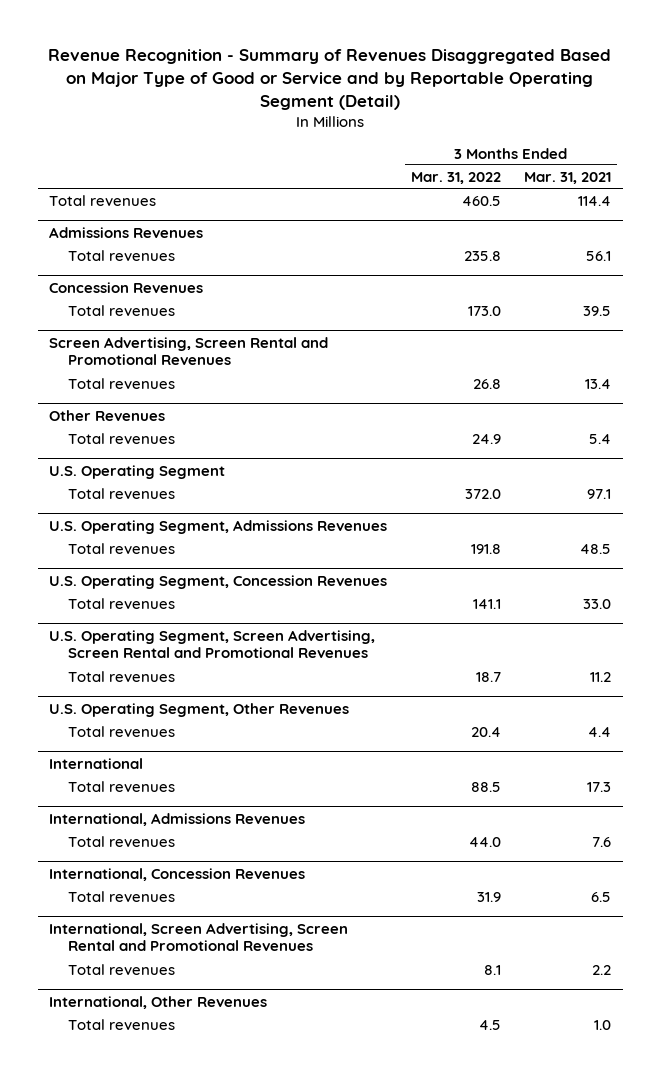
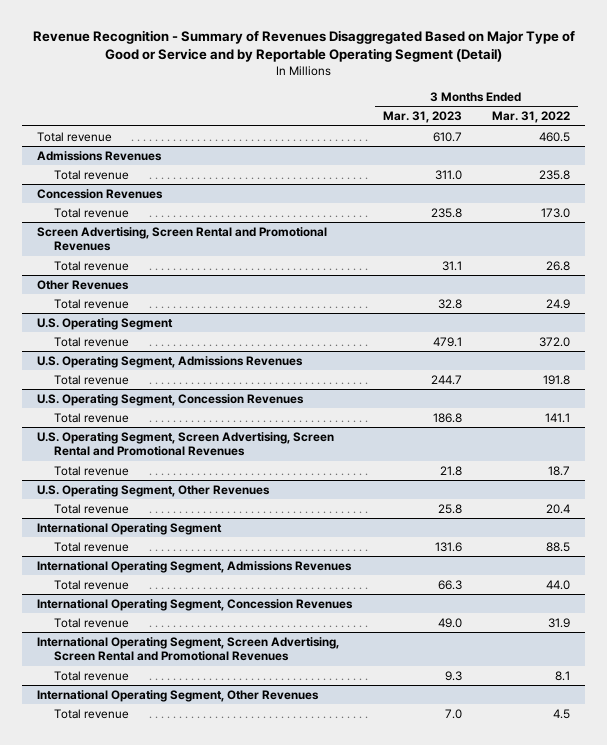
- | 3 Months Ended Mar. 31, 2022 | 3 Months Ended Mar. 31, 2021
+ | 3 Months Ended Mar. 31, 2023 | 3 Months Ended Mar. 31, 2022
- Total revenues | 460.5 | 114.4
+ Total revenue | 610.7 | 460.5
@ Admissions Revenues
- Total revenues | 235.8 | 56.1
+ Total revenue | 311.0 | 235.8
@ Concession Revenues
- Total revenues | 173.0 | 39.5
+ Total revenue | 235.8 | 173.0
@ Screen Advertising, Screen Rental and Promotional Revenues
- Total revenues | 26.8 | 13.4
+ Total revenue | 31.1 | 26.8
@ Other Revenues
- Total revenues | 24.9 | 5.4
+ Total revenue | 32.8 | 24.9
@ U.S. Operating Segment
- Total revenues | 372.0 | 97.1
+ Total revenue | 479.1 | 372.0
@ U.S. Operating Segment, Admissions Revenues
- Total revenues | 191.8 | 48.5
+ Total revenue | 244.7 | 191.8
@ U.S. Operating Segment, Concession Revenues
- Total revenues | 141.1 | 33.0
+ Total revenue | 186.8 | 141.1
@ U.S. Operating Segment, Screen Advertising, Screen Rental and Promotional Revenues
- Total revenues | 18.7 | 11.2
+ Total revenue | 21.8 | 18.7
@ U.S. Operating Segment, Other Revenues
- Total revenues | 20.4 | 4.4
- International
- Total revenues | 88.5 | 17.3
- International, Admissions Revenues
- Total revenues | 44.0 | 7.6
- International, Concession Revenues
- Total revenues | 31.9 | 6.5
- International, Screen Advertising, Screen Rental and Promotional Revenues
- Total revenues | 8.1 | 2.2
- International, Other Revenues
- Total revenues | 4.5 | 1.0
@ U.S. Operating Segment, Other Revenues
+ Total revenue | 25.8 | 20.4
+ International Operating Segment
+ Total revenue | 131.6 | 88.5
+ International Operating Segment, Admissions Revenues
+ Total revenue | 66.3 | 44.0
+ International Operating Segment, Concession Revenues
+ Total revenue | 49.0 | 31.9
+ International Operating Segment, Screen Advertising, Screen Rental and Promotional Revenues
+ Total revenue | 9.3 | 8.1
+ International Operating Segment, Other Revenues
+ Total revenue | 7.0 | 4.5

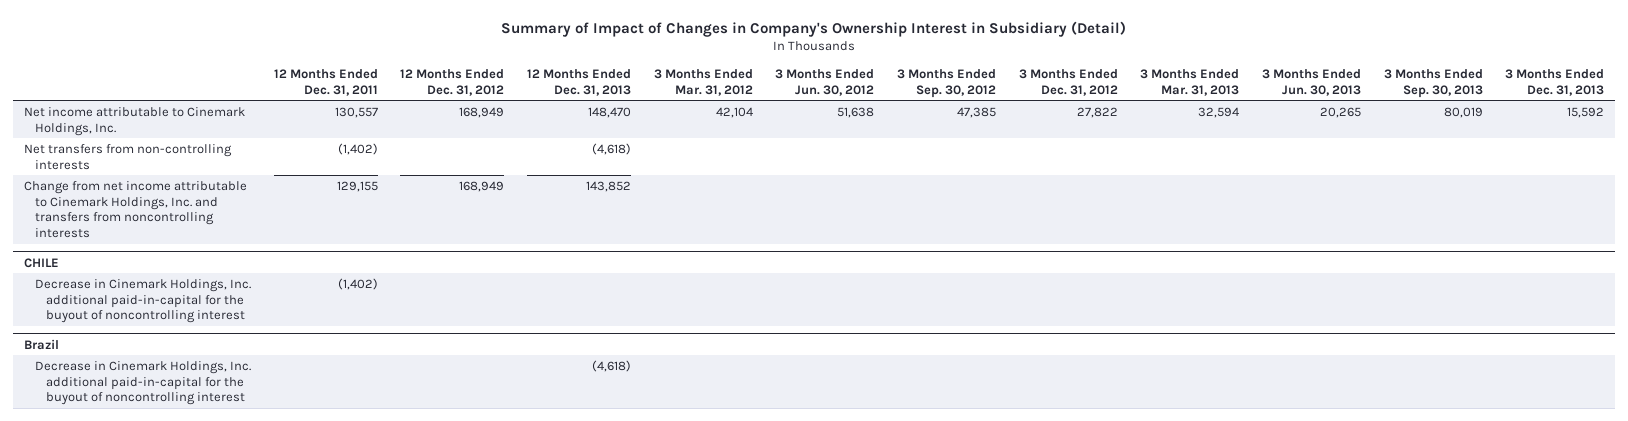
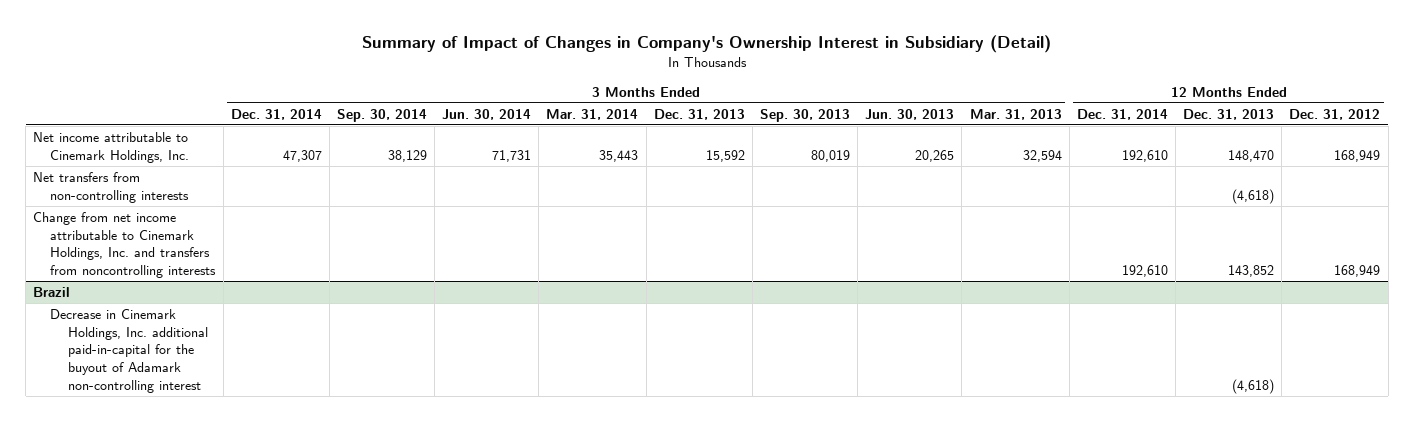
- | 12 Months Ended Dec. 31, 2011 | 12 Months Ended Dec. 31, 2012 | 12 Months Ended Dec. 31, 2013 | 3 Months Ended Mar. 31, 2012 | 3 Months Ended Jun. 30, 2012 | 3 Months Ended Sep. 30, 2012 | 3 Months Ended Dec. 31, 2012 | 3 Months Ended Mar. 31, 2013 | 3 Months Ended Jun. 30, 2013 | 3 Months Ended Sep. 30, 2013 | 3 Months Ended Dec. 31, 2013
+ | 3 Months Ended Dec. 31, 2014 | 3 Months Ended Sep. 30, 2014 | 3 Months Ended Jun. 30, 2014 | 3 Months Ended Mar. 31, 2014 | 3 Months Ended Dec. 31, 2013 | 3 Months Ended Sep. 30, 2013 | 3 Months Ended Jun. 30, 2013 | 3 Months Ended Mar. 31, 2013 | 12 Months Ended Dec. 31, 2014 | 12 Months Ended Dec. 31, 2013 | 12 Months Ended Dec. 31, 2012
- CHILE
- Decrease in Cinemark Holdings, Inc. additional paid-in-capital for the buyout of noncontrolling interest | (1,402) | | | | | | | | | |
@ Brazil
- Decrease in Cinemark Holdings, Inc. additional paid-in-capital for the buyout of noncontrolling interest | | | (4,618) | | | | | | | |
+ Decrease in Cinemark Holdings, Inc. additional paid-in-capital for the buyout of Adamark non-controlling interest | | | | | | | | | | (4,618) |

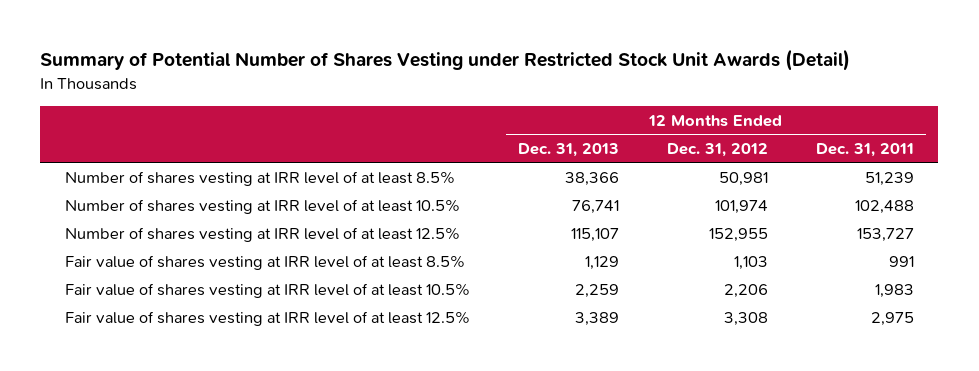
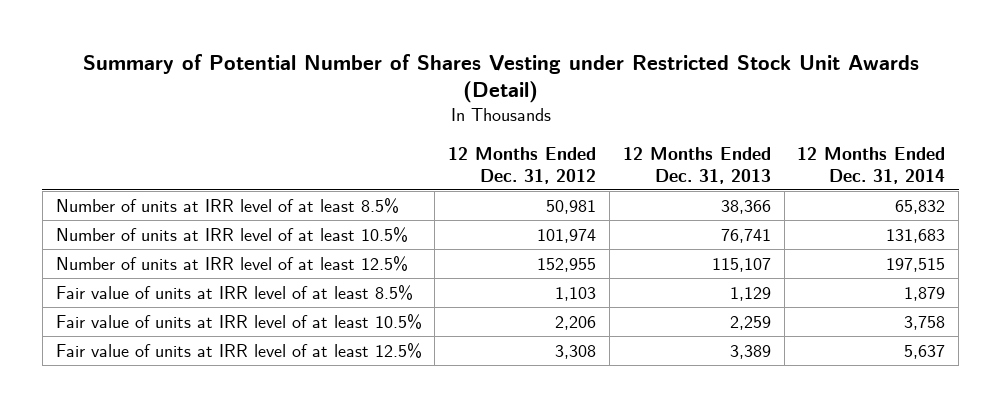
- | 12 Months Ended Dec. 31, 2013 | 12 Months Ended Dec. 31, 2012 | 12 Months Ended Dec. 31, 2011
+ | 12 Months Ended Dec. 31, 2012 | 12 Months Ended Dec. 31, 2013 | 12 Months Ended Dec. 31, 2014
- Number of shares vesting at IRR level of at least 8.5% | 38,366 | 50,981 | 51,239
- Number of shares vesting at IRR level of at least 10.5% | 76,741 | 101,974 | 102,488
- Number of shares vesting at IRR level of at least 12.5% | 115,107 | 152,955 | 153,727
- Fair value of shares vesting at IRR level of at least 8.5% | 1,129 | 1,103 | 991
- Fair value of shares vesting at IRR level of at least 10.5% | 2,259 | 2,206 | 1,983
- Fair value of shares vesting at IRR level of at least 12.5% | 3,389 | 3,308 | 2,975
+ Number of units at IRR level of at least 8.5% | 50,981 | 38,366 | 65,832
+ Number of units at IRR level of at least 10.5% | 101,974 | 76,741 | 131,683
+ Number of units at IRR level of at least 12.5% | 152,955 | 115,107 | 197,515
+ Fair value of units at IRR level of at least 8.5% | 1,103 | 1,129 | 1,879
+ Fair value of units at IRR level of at least 10.5% | 2,206 | 2,259 | 3,758
+ Fair value of units at IRR level of at least 12.5% | 3,308 | 3,389 | 5,637

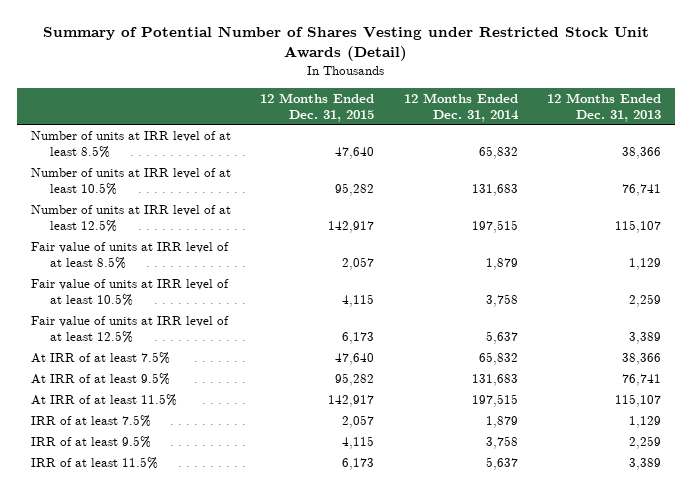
- | 12 Months Ended Dec. 31, 2012 | 12 Months Ended Dec. 31, 2013 | 12 Months Ended Dec. 31, 2014
+ | 12 Months Ended Dec. 31, 2015 | 12 Months Ended Dec. 31, 2014 | 12 Months Ended Dec. 31, 2013
+ At IRR of at least 7.5% | 47,640 | 65,832 | 38,366
+ At IRR of at least 9.5% | 95,282 | 131,683 | 76,741
+ At IRR of at least 11.5% | 142,917 | 197,515 | 115,107
+ IRR of at least 7.5% | 2,057 | 1,879 | 1,129
+ IRR of at least 9.5% | 4,115 | 3,758 | 2,259
+ IRR of at least 11.5% | 6,173 | 5,637 | 3,389

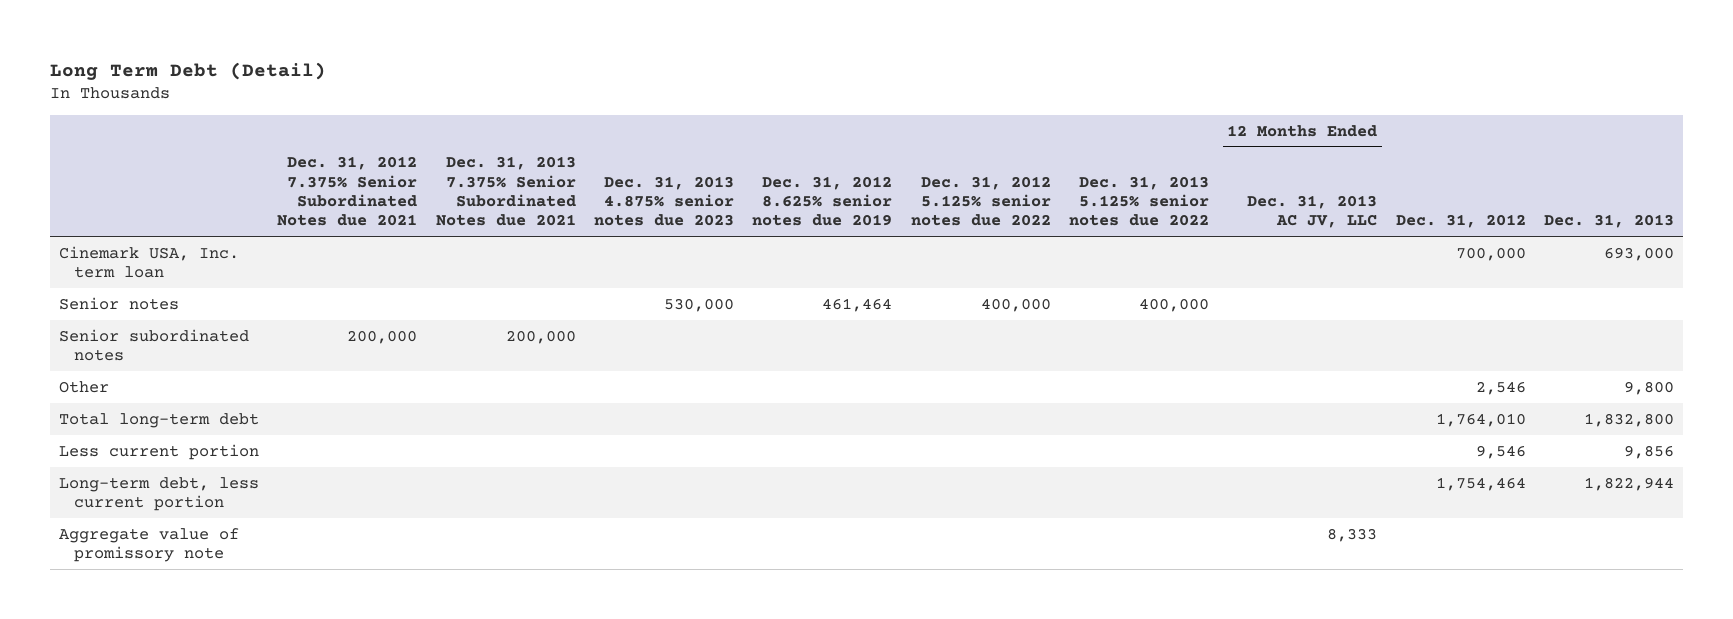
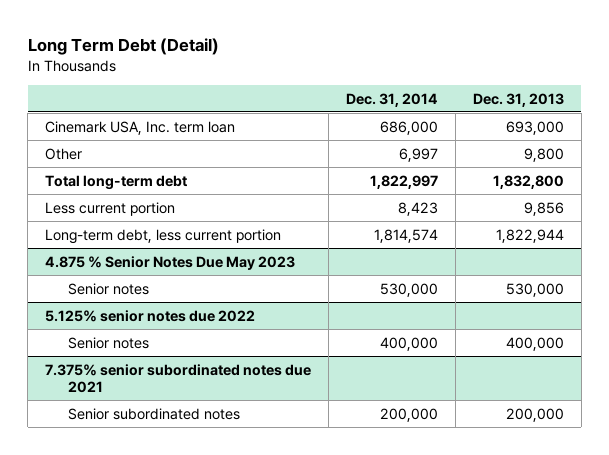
- | Dec. 31, 2012 7.375% Senior Subordinated Notes due 2021 | Dec. 31, 2013 7.375% Senior Subordinated Notes due 2021 | Dec. 31, 2013 4.875% senior notes due 2023 | Dec. 31, 2012 8.625% senior notes due 2019 | Dec. 31, 2012 5.125% senior notes due 2022 | Dec. 31, 2013 5.125% senior notes due 2022 | 12 Months Ended Dec. 31, 2013 AC JV, LLC | Dec. 31, 2012 | Dec. 31, 2013
+ | Dec. 31, 2014 | Dec. 31, 2013
- Senior notes | | | 530,000 | 461,464 | 400,000 | 400,000 | | |
- Senior subordinated notes | 200,000 | 200,000 | | | | | | |
- Aggregate value of promissory note | | | | | | | 8,333 | |
+ 4.875 % Senior Notes Due May 2023
+ Senior notes | 530,000 | 530,000
+ 5.125% senior notes due 2022
+ Senior notes | 400,000 | 400,000
+ 7.375% senior subordinated notes due 2021
+ Senior subordinated notes | 200,000 | 200,000

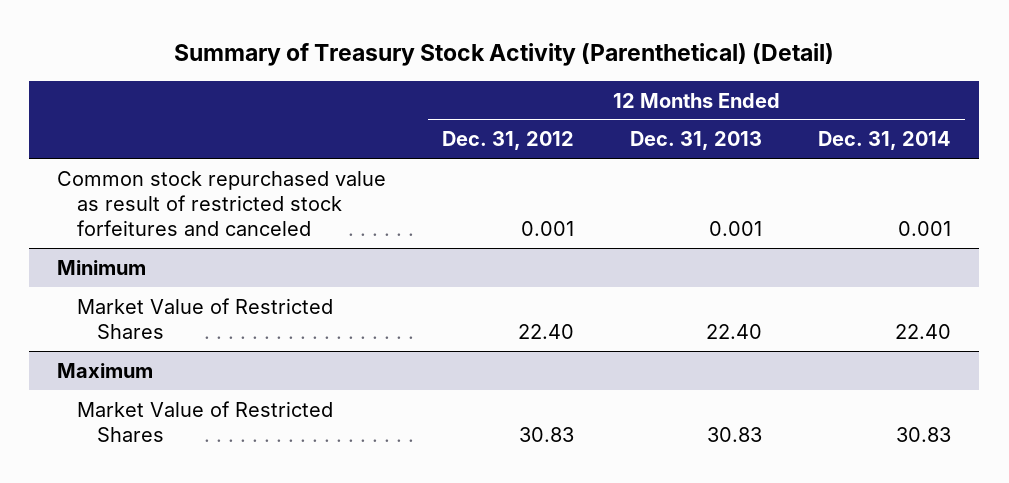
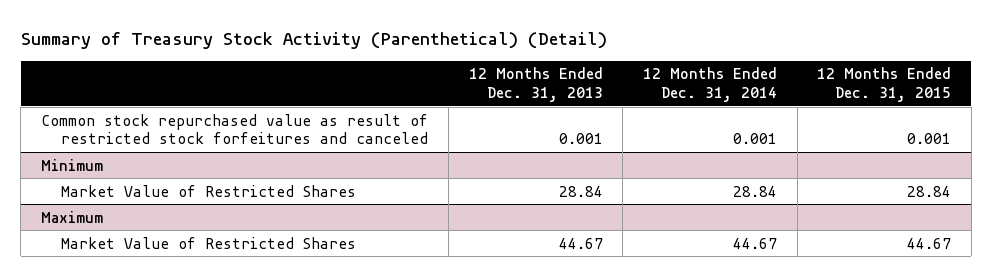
- | 12 Months Ended Dec. 31, 2012 | 12 Months Ended Dec. 31, 2013 | 12 Months Ended Dec. 31, 2014
+ | 12 Months Ended Dec. 31, 2013 | 12 Months Ended Dec. 31, 2014 | 12 Months Ended Dec. 31, 2015
@ Minimum
- Market Value of Restricted Shares | 22.40 | 22.40 | 22.40
+ Market Value of Restricted Shares | 28.84 | 28.84 | 28.84
@ Maximum
- Market Value of Restricted Shares | 30.83 | 30.83 | 30.83
+ Market Value of Restricted Shares | 44.67 | 44.67 | 44.67

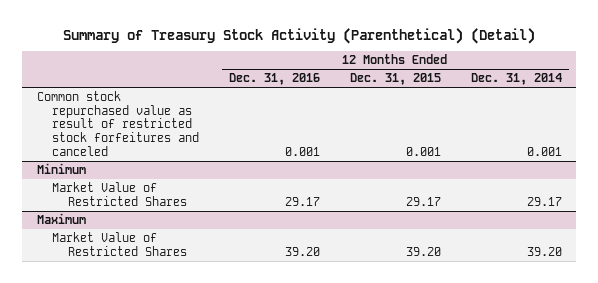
- | 12 Months Ended Dec. 31, 2013 | 12 Months Ended Dec. 31, 2014 | 12 Months Ended Dec. 31, 2015
+ | 12 Months Ended Dec. 31, 2016 | 12 Months Ended Dec. 31, 2015 | 12 Months Ended Dec. 31, 2014
@ Minimum
- Market Value of Restricted Shares | 28.84 | 28.84 | 28.84
+ Market Value of Restricted Shares | 29.17 | 29.17 | 29.17
@ Maximum
- Market Value of Restricted Shares | 44.67 | 44.67 | 44.67
+ Market Value of Restricted Shares | 39.20 | 39.20 | 39.20

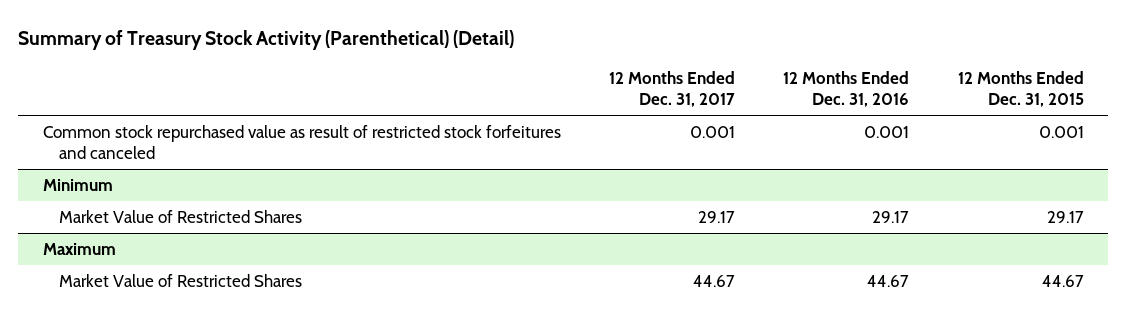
- | 12 Months Ended Dec. 31, 2016 | 12 Months Ended Dec. 31, 2015 | 12 Months Ended Dec. 31, 2014
+ | 12 Months Ended Dec. 31, 2017 | 12 Months Ended Dec. 31, 2016 | 12 Months Ended Dec. 31, 2015
@ Maximum
- Market Value of Restricted Shares | 39.20 | 39.20 | 39.20
+ Market Value of Restricted Shares | 44.67 | 44.67 | 44.67

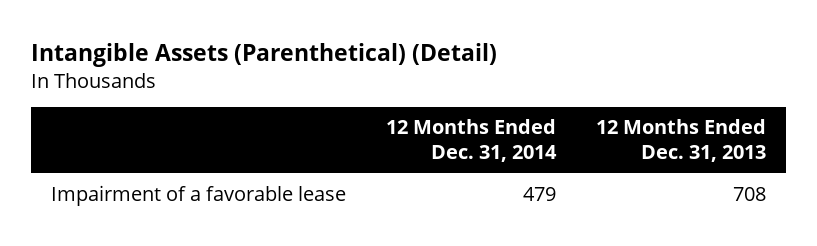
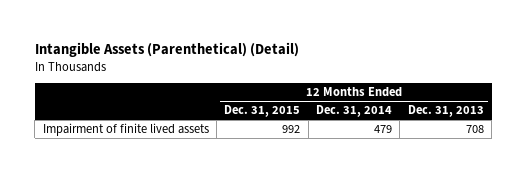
- | 12 Months Ended Dec. 31, 2014 | 12 Months Ended Dec. 31, 2013
+ | 12 Months Ended Dec. 31, 2015 | 12 Months Ended Dec. 31, 2014 | 12 Months Ended Dec. 31, 2013
- Impairment of a favorable lease | 479 | 708
+ Impairment of finite lived assets | 992 | 479 | 708

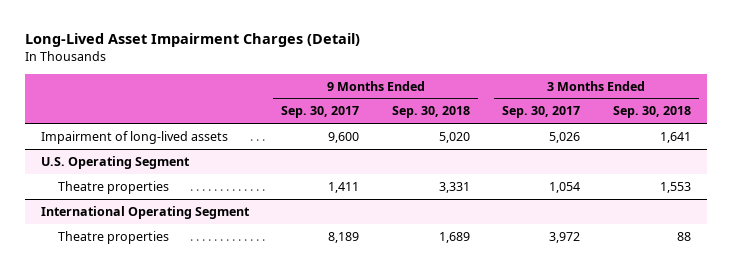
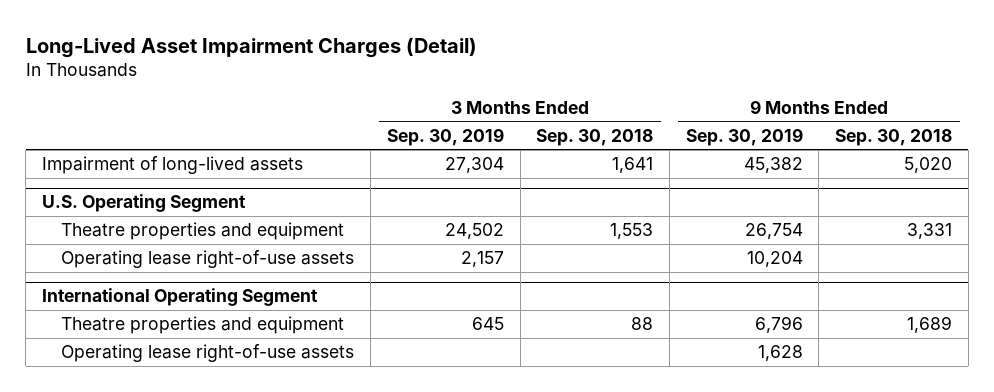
- | 9 Months Ended Sep. 30, 2017 | 9 Months Ended Sep. 30, 2018 | 3 Months Ended Sep. 30, 2017 | 3 Months Ended Sep. 30, 2018
+ | 3 Months Ended Sep. 30, 2019 | 3 Months Ended Sep. 30, 2018 | 9 Months Ended Sep. 30, 2019 | 9 Months Ended Sep. 30, 2018
@ U.S. Operating Segment
- Theatre properties | 1,411 | 3,331 | 1,054 | 1,553
+ Theatre properties and equipment | 24,502 | 1,553 | 26,754 | 3,331
+ Operating lease right-of-use assets | 2,157 | | 10,204 |
@ International Operating Segment
- Theatre properties | 8,189 | 1,689 | 3,972 | 88
+ Theatre properties and equipment | 645 | 88 | 6,796 | 1,689
+ Operating lease right-of-use assets | | | 1,628 |

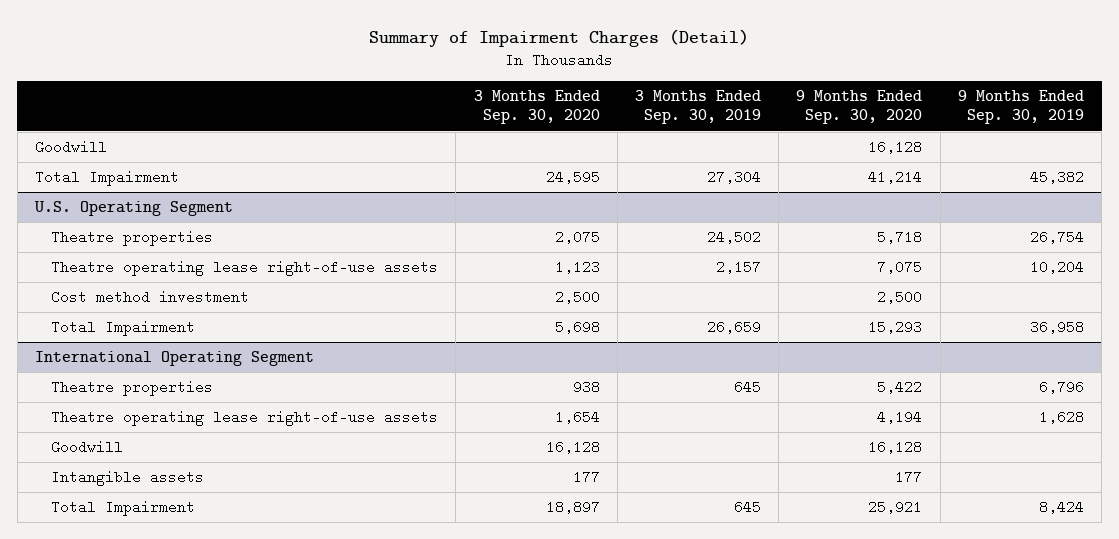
- Long-Lived Asset Impairment Charges (Detail)
+ Summary of Impairment Charges (Detail)
- | 3 Months Ended Sep. 30, 2019 | 3 Months Ended Sep. 30, 2018 | 9 Months Ended Sep. 30, 2019 | 9 Months Ended Sep. 30, 2018
+ | 3 Months Ended Sep. 30, 2020 | 3 Months Ended Sep. 30, 2019 | 9 Months Ended Sep. 30, 2020 | 9 Months Ended Sep. 30, 2019
- Impairment of long-lived assets | 27,304 | 1,641 | 45,382 | 5,020
+ Goodwill | | | 16,128 |
+ Total Impairment | 24,595 | 27,304 | 41,214 | 45,382
@ U.S. Operating Segment
- Theatre properties and equipment | 24,502 | 1,553 | 26,754 | 3,331
- Operating lease right-of-use assets | 2,157 | | 10,204 |
+ Theatre properties | 2,075 | 24,502 | 5,718 | 26,754
+ Theatre operating lease right-of-use assets | 1,123 | 2,157 | 7,075 | 10,204
+ Cost method investment | 2,500 | | 2,500 |
+ Total Impairment | 5,698 | 26,659 | 15,293 | 36,958
@ International Operating Segment
- Theatre properties and equipment | 645 | 88 | 6,796 | 1,689
- Operating lease right-of-use assets | | | 1,628 |
+ Theatre properties | 938 | 645 | 5,422 | 6,796
+ Theatre operating lease right-of-use assets | 1,654 | | 4,194 | 1,628
+ Goodwill | 16,128 | | 16,128 |
+ Intangible assets | 177 | | 177 |
+ Total Impairment | 18,897 | 645 | 25,921 | 8,424

